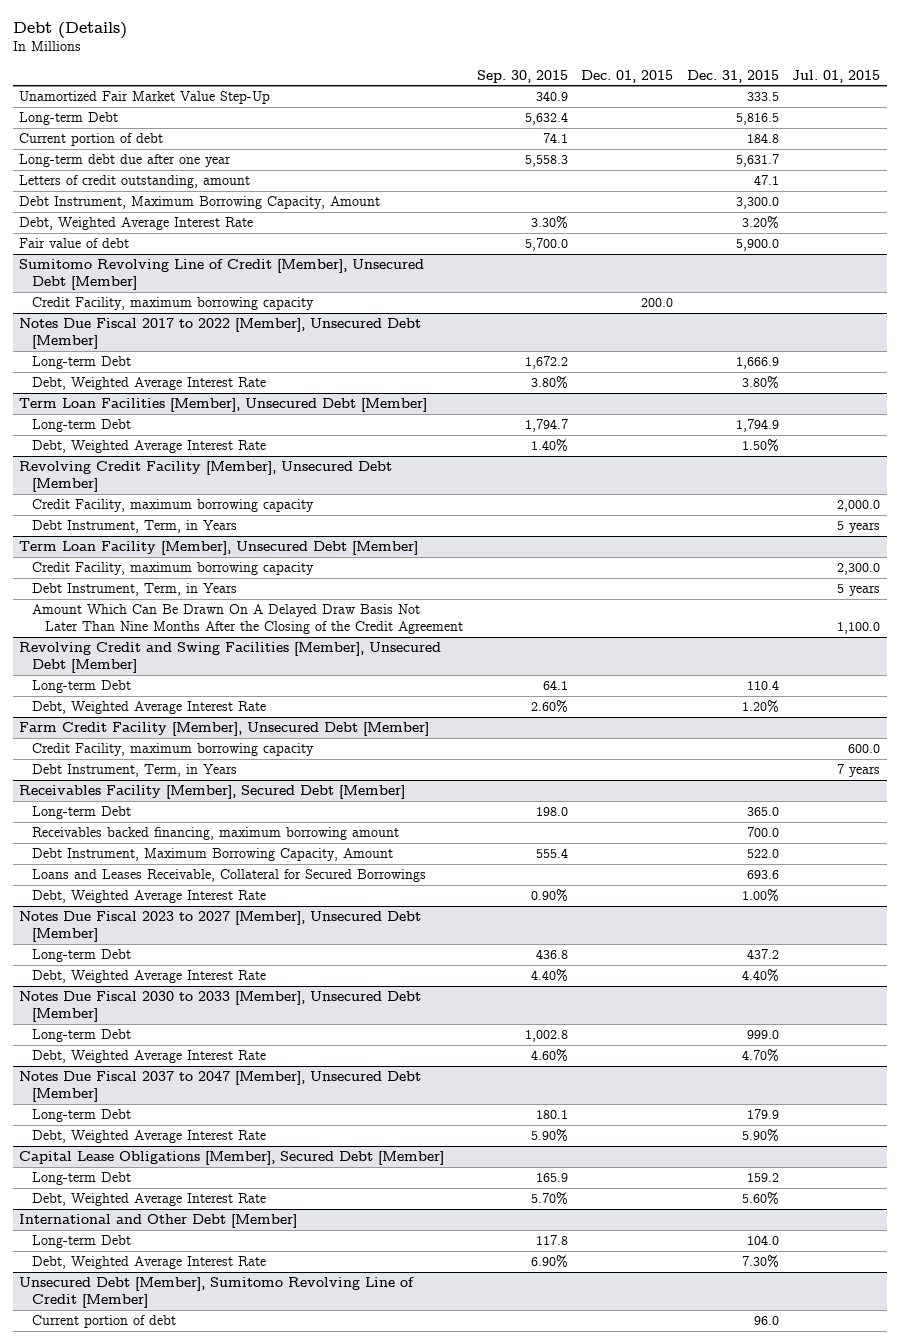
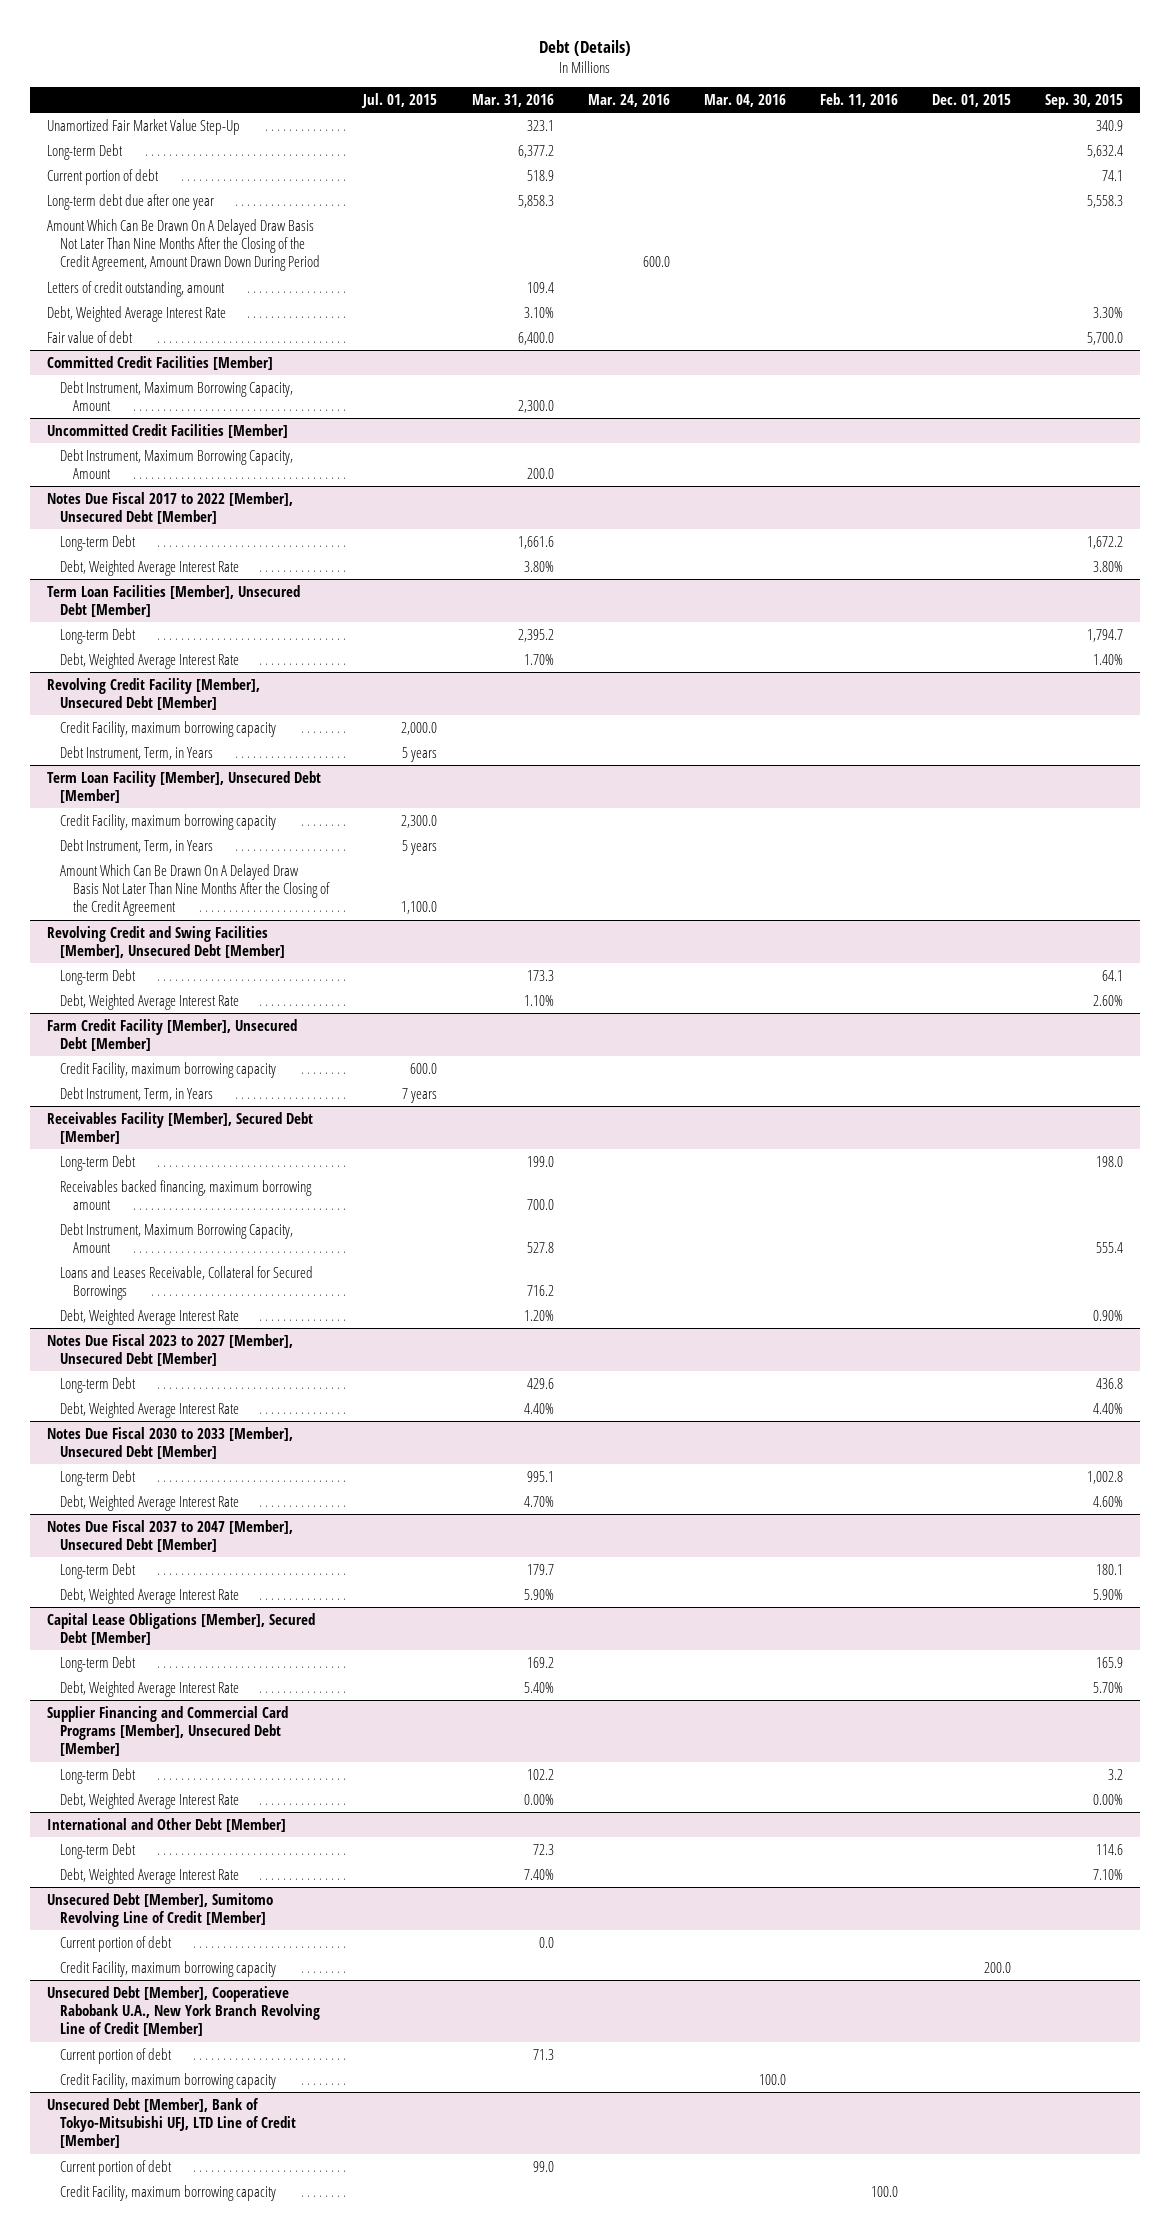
- | Sep. 30, 2015 | Dec. 01, 2015 | Dec. 31, 2015 | Jul. 01, 2015
+ | Jul. 01, 2015 | Mar. 31, 2016 | Mar. 24, 2016 | Mar. 04, 2016 | Feb. 11, 2016 | Dec. 01, 2015 | Sep. 30, 2015
+ Amount Which Can Be Drawn On A Delayed Draw Basis Not Later Than Nine Months After the Closing of the Credit Agreement, Amount Drawn Down During Period | | | 600.0 | | | |
- Debt Instrument, Maximum Borrowing Capacity, Amount | | | 3,300.0 |
- Sumitomo Revolving Line of Credit [Member], Unsecured Debt [Member]
- Credit Facility, maximum borrowing capacity | | 200.0 | |
+ Committed Credit Facilities [Member]
+ Debt Instrument, Maximum Borrowing Capacity, Amount | | 2,300.0 | | | | |
+ Uncommitted Credit Facilities [Member]
+ Debt Instrument, Maximum Borrowing Capacity, Amount | | 200.0 | | | | |
+ Supplier Financing and Commercial Card Programs [Member], Unsecured Debt [Member]
+ Long-term Debt | | 102.2 | | | | | 3.2
+ Debt, Weighted Average Interest Rate | | 0.00% | | | | | 0.00%
@ International and Other Debt [Member]
- Long-term Debt | 117.8 | | 104.0 |
- Debt, Weighted Average Interest Rate | 6.90% | | 7.30% |
+ Long-term Debt | | 72.3 | | | | | 114.6
+ Debt, Weighted Average Interest Rate | | 7.40% | | | | | 7.10%
@ Unsecured Debt [Member], Sumitomo Revolving Line of Credit [Member]
+ Credit Facility, maximum borrowing capacity | | | | | | 200.0 |
+ Unsecured Debt [Member], Cooperatieve Rabobank U.A., New York Branch Revolving Line of Credit [Member]
+ Current portion of debt | | 71.3 | | | | |
+ Credit Facility, maximum borrowing capacity | | | | 100.0 | | |
+ Unsecured Debt [Member], Bank of Tokyo-Mitsubishi UFJ, LTD Line of Credit [Member]
+ Current portion of debt | | 99.0 | | | | |
+ Credit Facility, maximum borrowing capacity | | | | | 100.0 | |

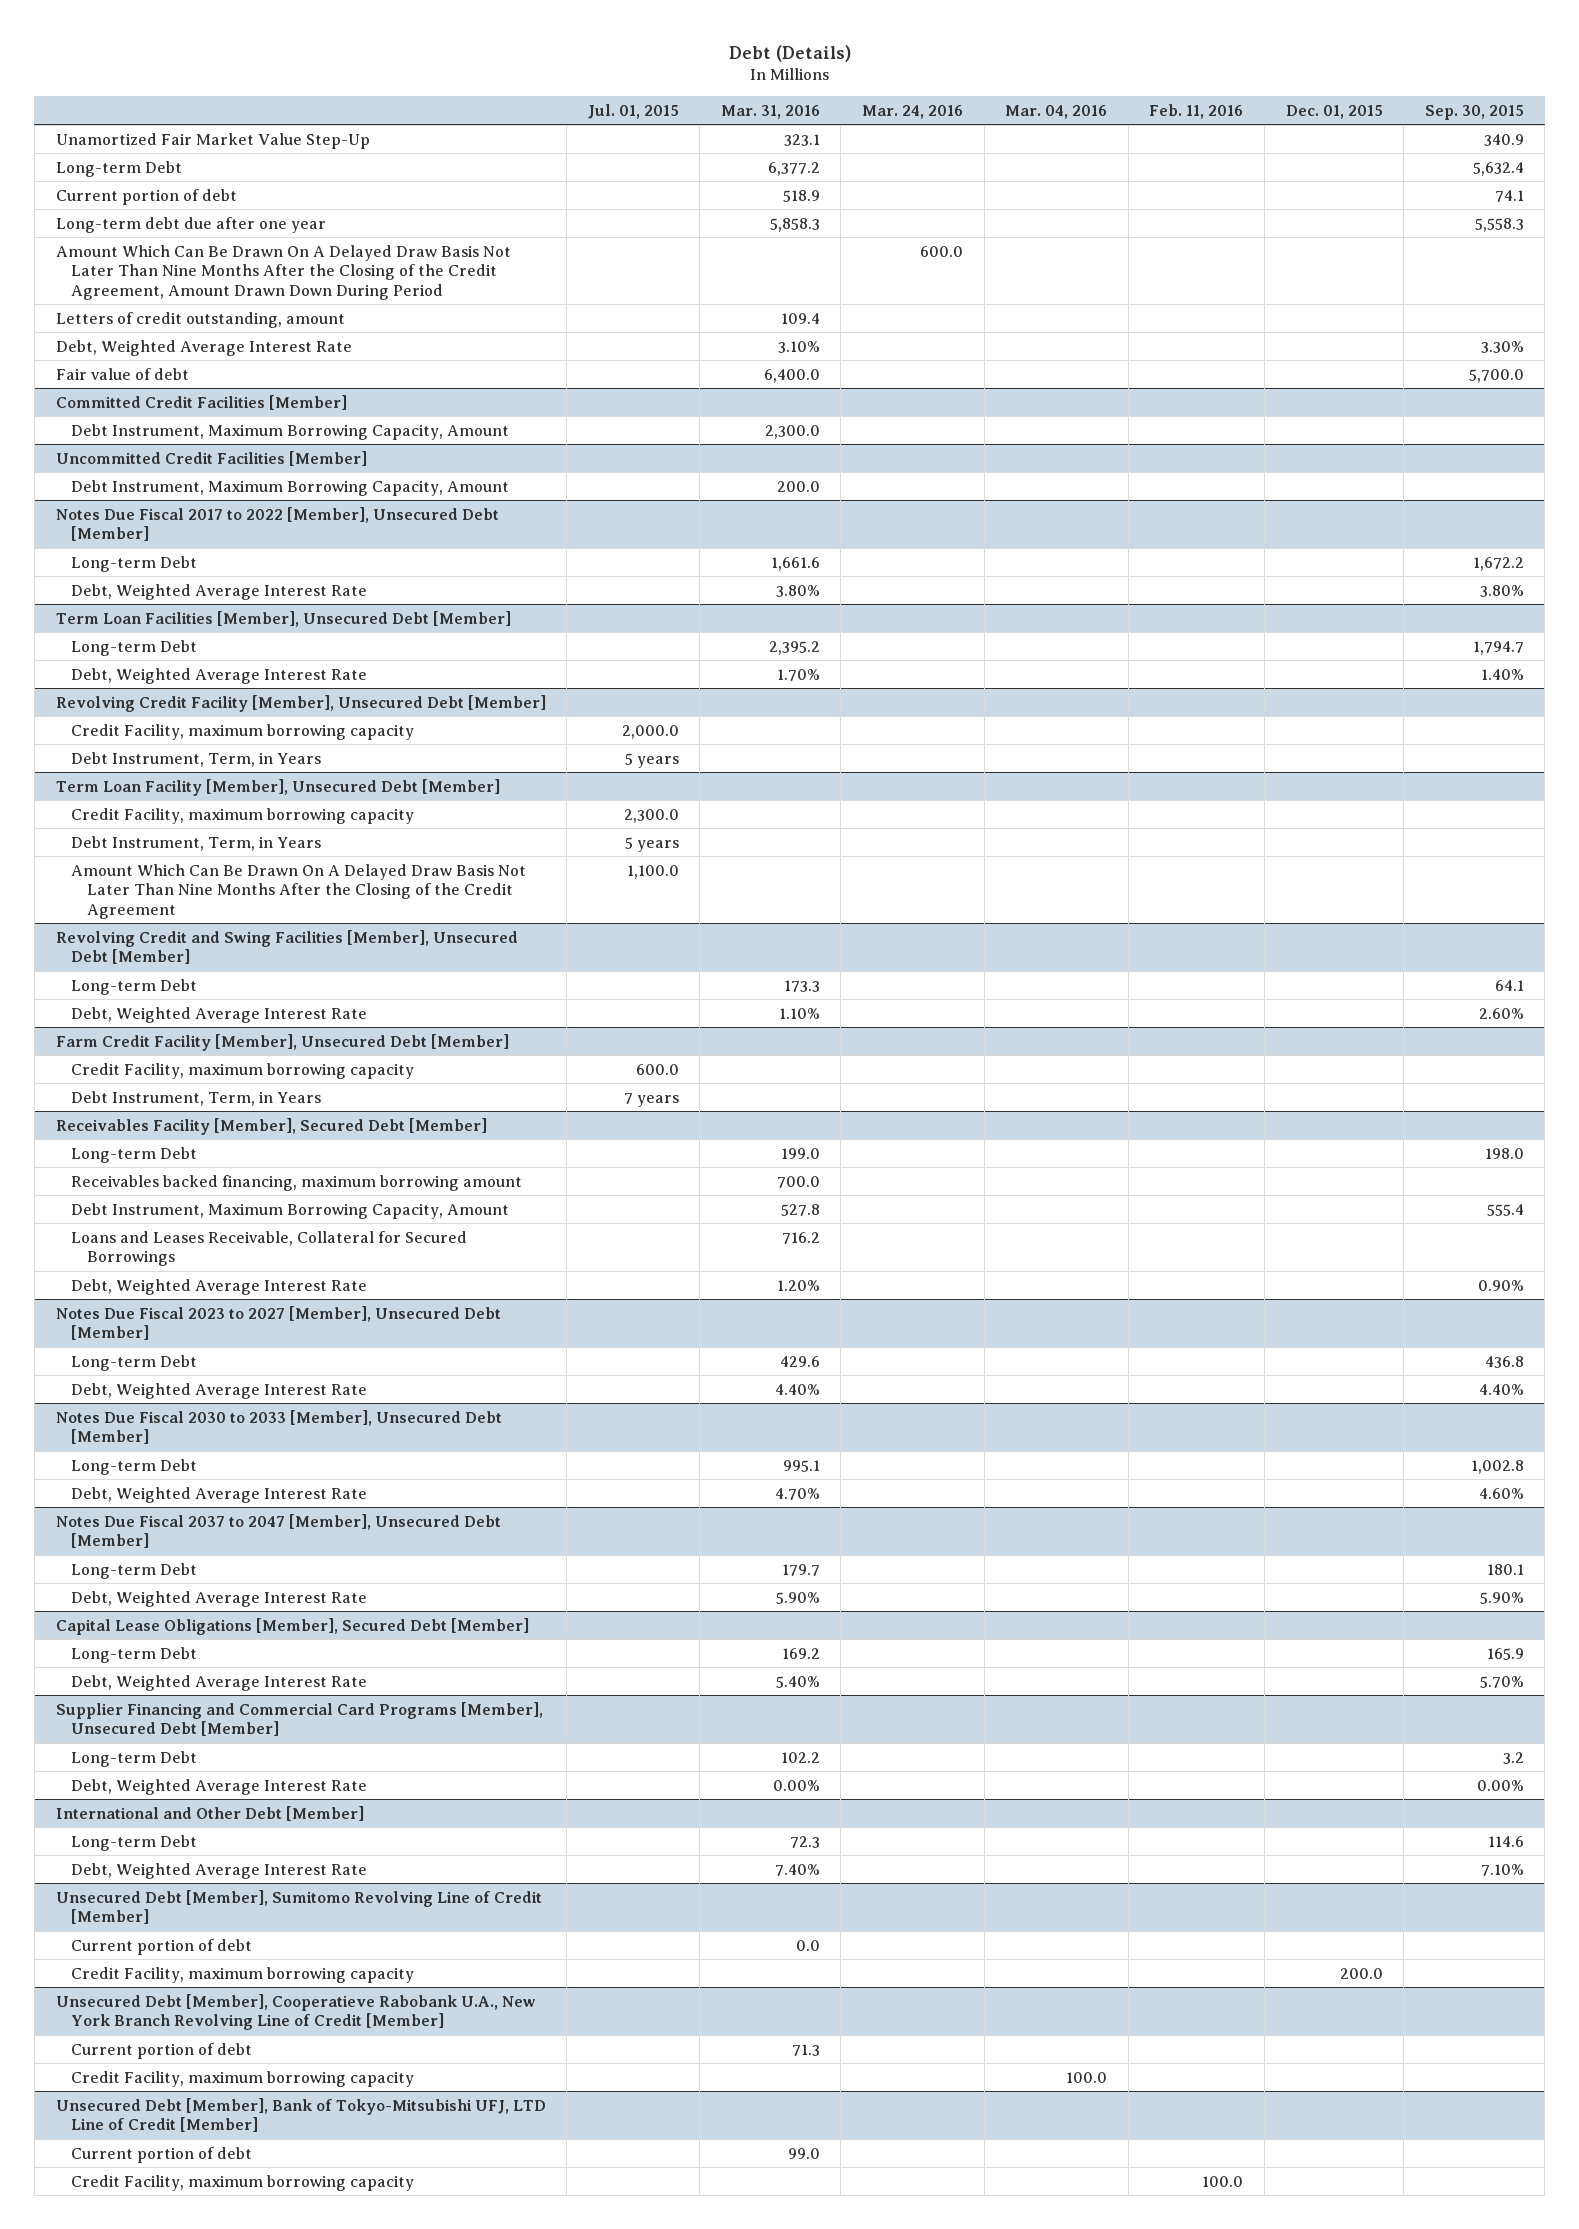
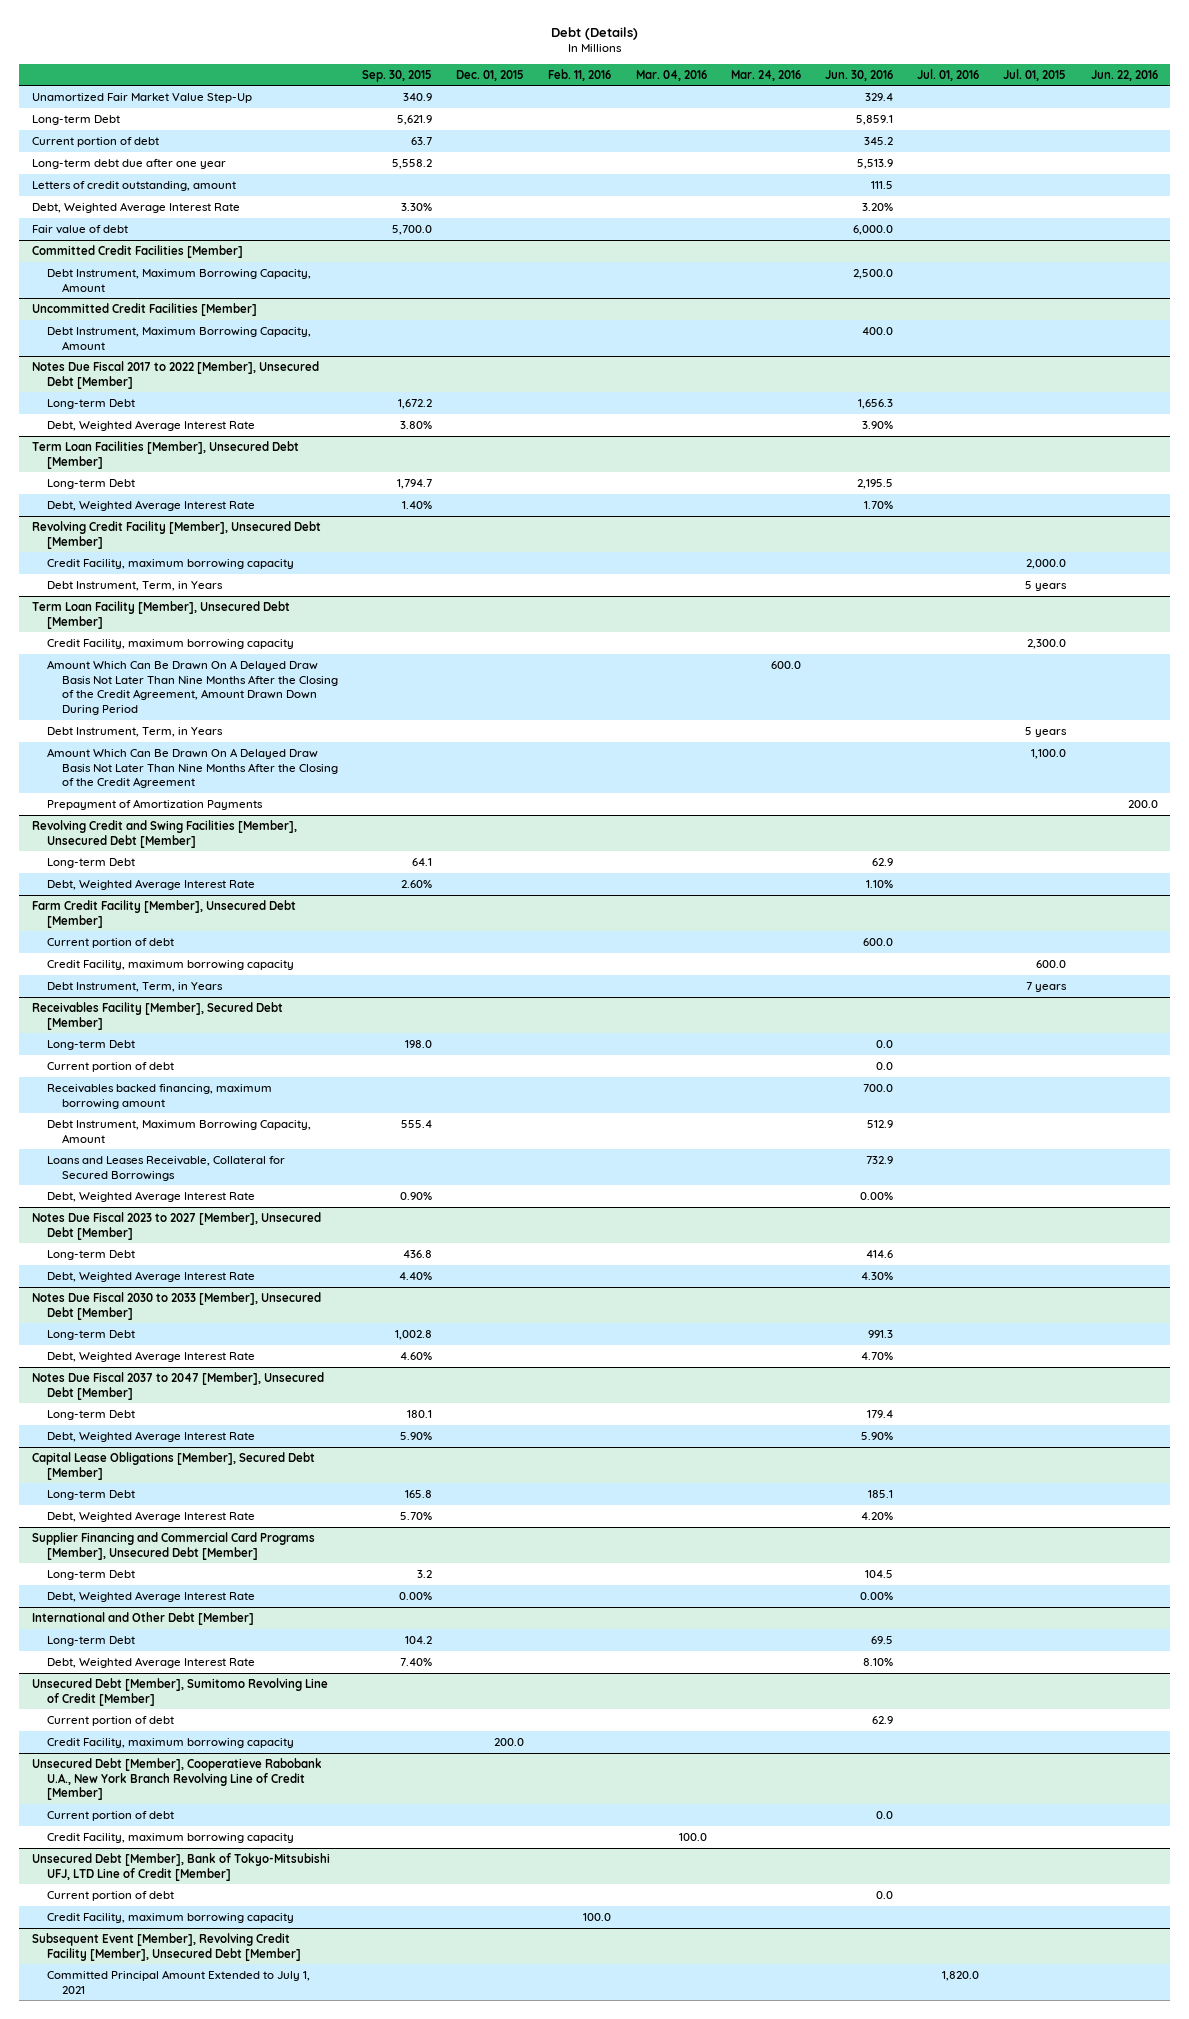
- | Jul. 01, 2015 | Mar. 31, 2016 | Mar. 24, 2016 | Mar. 04, 2016 | Feb. 11, 2016 | Dec. 01, 2015 | Sep. 30, 2015
+ | Sep. 30, 2015 | Dec. 01, 2015 | Feb. 11, 2016 | Mar. 04, 2016 | Mar. 24, 2016 | Jun. 30, 2016 | Jul. 01, 2016 | Jul. 01, 2015 | Jun. 22, 2016
- Long-term Debt | | 6,377.2 | | | | | 5,632.4
- Current portion of debt | | 518.9 | | | | | 74.1
- Long-term debt due after one year | | 5,858.3 | | | | | 5,558.3
- Amount Which Can Be Drawn On A Delayed Draw Basis Not Later Than Nine Months After the Closing of the Credit Agreement, Amount Drawn Down During Period | | | 600.0 | | | |
+ Long-term Debt | 5,621.9 | | | | | 5,859.1 | | |
+ Current portion of debt | 63.7 | | | | | 345.2 | | |
+ Long-term debt due after one year | 5,558.2 | | | | | 5,513.9 | | |
@ Term Loan Facility [Member], Unsecured Debt [Member]
+ Amount Which Can Be Drawn On A Delayed Draw Basis Not Later Than Nine Months After the Closing of the Credit Agreement, Amount Drawn Down During Period | | | | | 600.0 | | | |
+ Prepayment of Amortization Payments | | | | | | | | | 200.0
@ Farm Credit Facility [Member], Unsecured Debt [Member]
+ Current portion of debt | | | | | | 600.0 | | |
@ Receivables Facility [Member], Secured Debt [Member]
+ Current portion of debt | | | | | | 0.0 | | |
@ Capital Lease Obligations [Member], Secured Debt [Member]
- Long-term Debt | | 169.2 | | | | | 165.9
+ Long-term Debt | 165.8 | | | | | 185.1 | | |
@ International and Other Debt [Member]
- Long-term Debt | | 72.3 | | | | | 114.6
- Debt, Weighted Average Interest Rate | | 7.40% | | | | | 7.10%
+ Long-term Debt | 104.2 | | | | | 69.5 | | |
+ Debt, Weighted Average Interest Rate | 7.40% | | | | | 8.10% | | |
+ Subsequent Event [Member], Revolving Credit Facility [Member], Unsecured Debt [Member]
+ Committed Principal Amount Extended to July 1, 2021 | | | | | | | 1,820.0 | |

